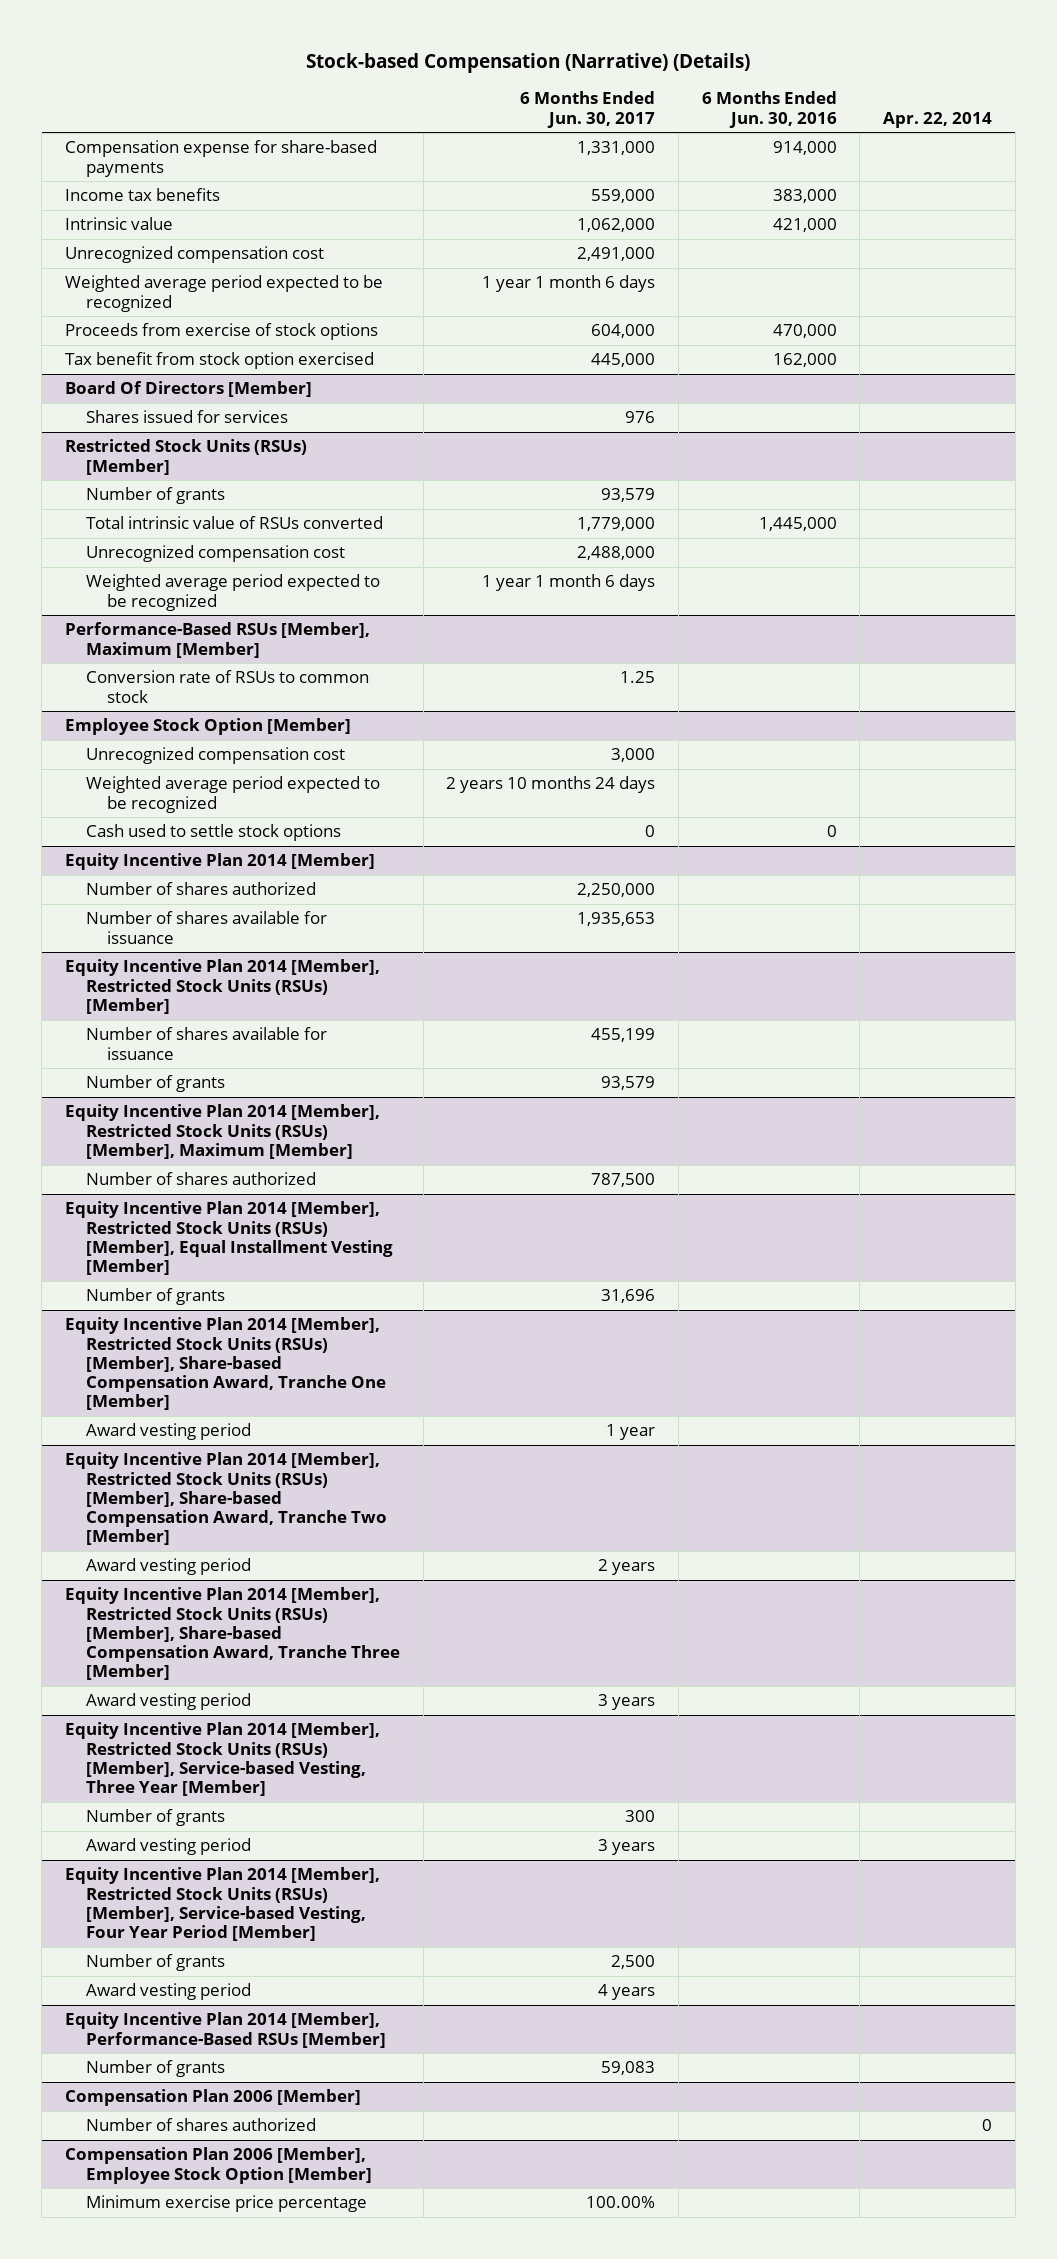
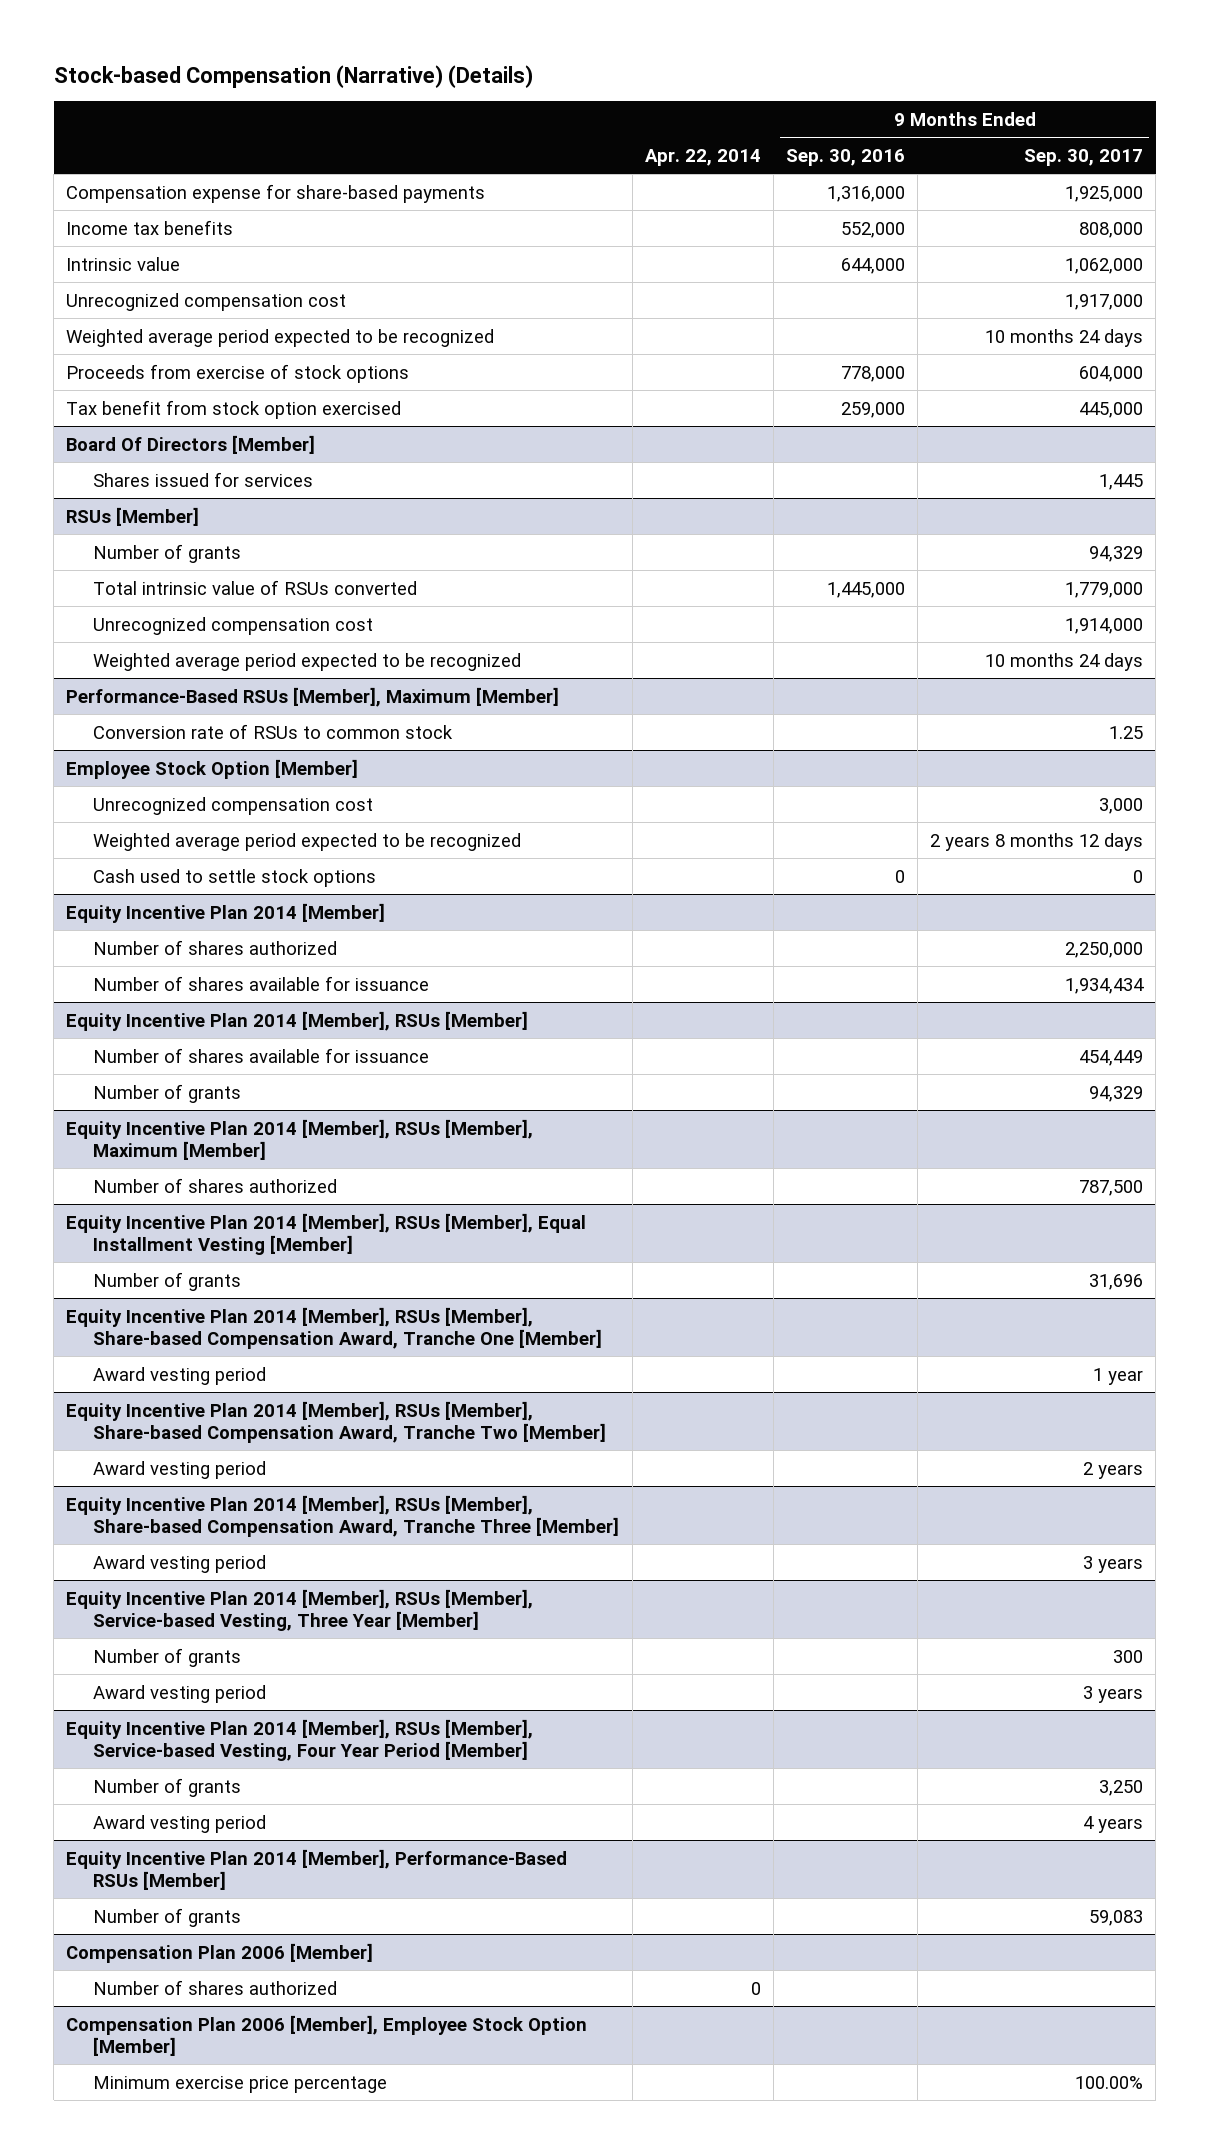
- | 6 Months Ended Jun. 30, 2017 | 6 Months Ended Jun. 30, 2016 | Apr. 22, 2014
+ | Apr. 22, 2014 | 9 Months Ended Sep. 30, 2016 | 9 Months Ended Sep. 30, 2017
- Restricted Stock Units (RSUs) [Member]
+ RSUs [Member]
- Equity Incentive Plan 2014 [Member], Restricted Stock Units (RSUs) [Member]
+ Equity Incentive Plan 2014 [Member], RSUs [Member]
- Equity Incentive Plan 2014 [Member], Restricted Stock Units (RSUs) [Member], Maximum [Member]
+ Equity Incentive Plan 2014 [Member], RSUs [Member], Maximum [Member]
- Equity Incentive Plan 2014 [Member], Restricted Stock Units (RSUs) [Member], Equal Installment Vesting [Member]
+ Equity Incentive Plan 2014 [Member], RSUs [Member], Equal Installment Vesting [Member]
- Equity Incentive Plan 2014 [Member], Restricted Stock Units (RSUs) [Member], Share-based Compensation Award, Tranche One [Member]
+ Equity Incentive Plan 2014 [Member], RSUs [Member], Share-based Compensation Award, Tranche One [Member]
- Equity Incentive Plan 2014 [Member], Restricted Stock Units (RSUs) [Member], Share-based Compensation Award, Tranche Two [Member]
+ Equity Incentive Plan 2014 [Member], RSUs [Member], Share-based Compensation Award, Tranche Two [Member]
- Equity Incentive Plan 2014 [Member], Restricted Stock Units (RSUs) [Member], Share-based Compensation Award, Tranche Three [Member]
+ Equity Incentive Plan 2014 [Member], RSUs [Member], Share-based Compensation Award, Tranche Three [Member]
- Equity Incentive Plan 2014 [Member], Restricted Stock Units (RSUs) [Member], Service-based Vesting, Three Year [Member]
+ Equity Incentive Plan 2014 [Member], RSUs [Member], Service-based Vesting, Three Year [Member]
- Equity Incentive Plan 2014 [Member], Restricted Stock Units (RSUs) [Member], Service-based Vesting, Four Year Period [Member]
+ Equity Incentive Plan 2014 [Member], RSUs [Member], Service-based Vesting, Four Year Period [Member]

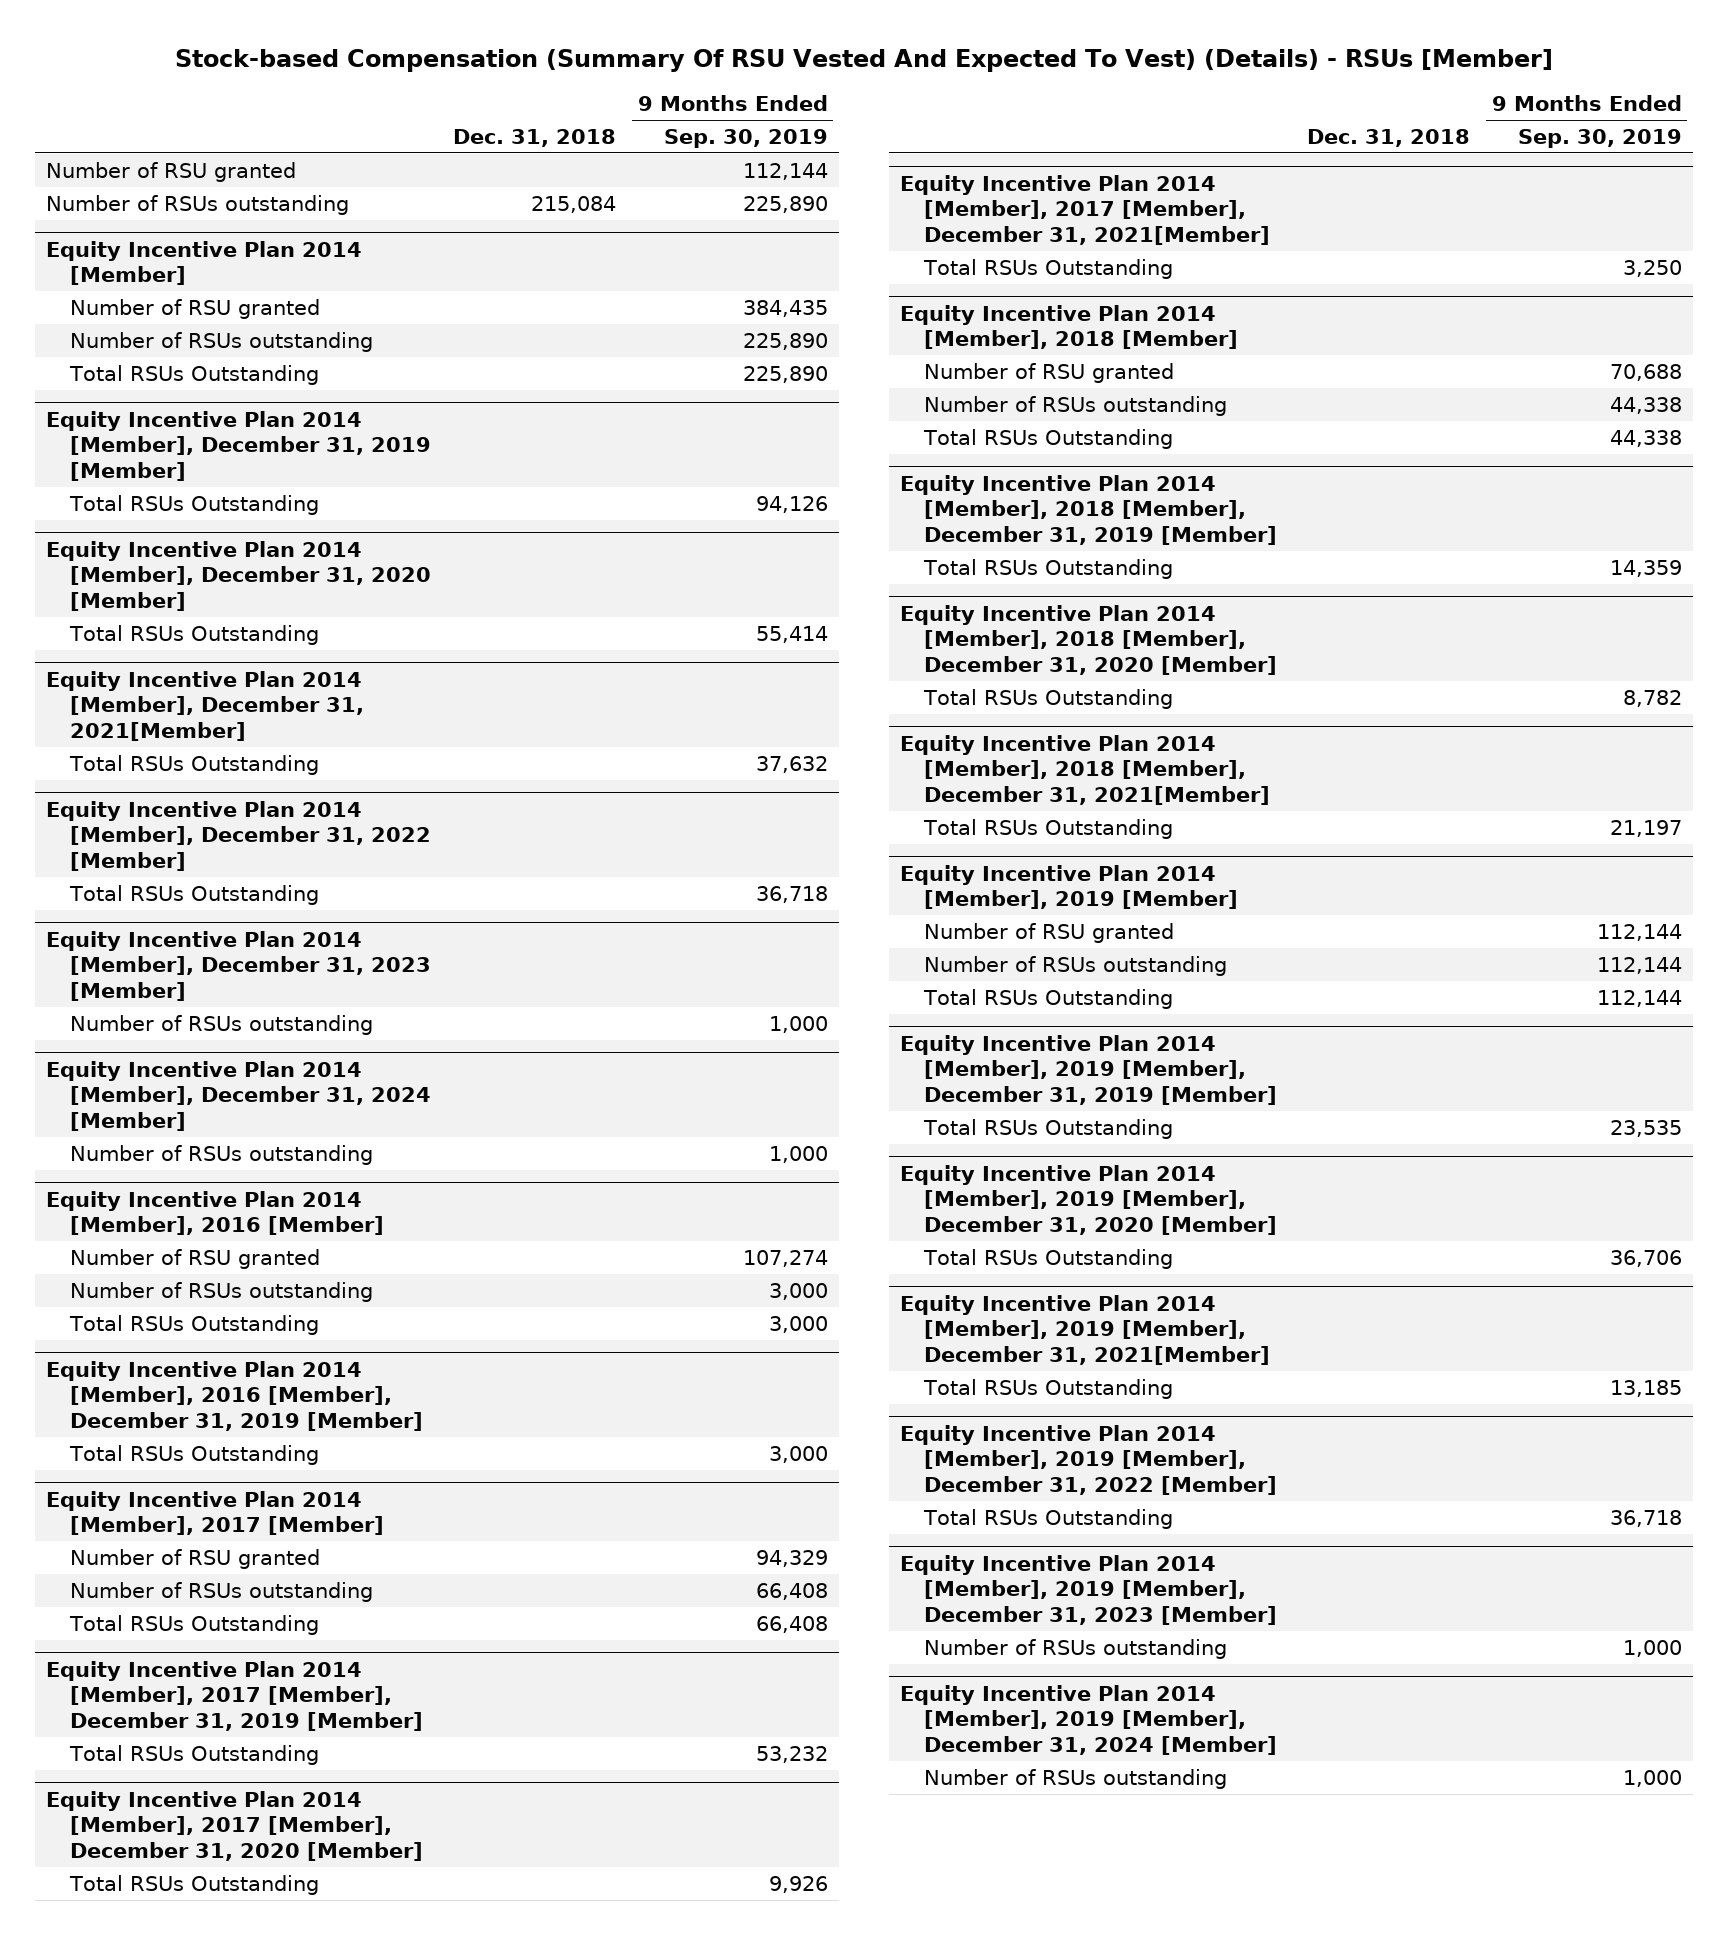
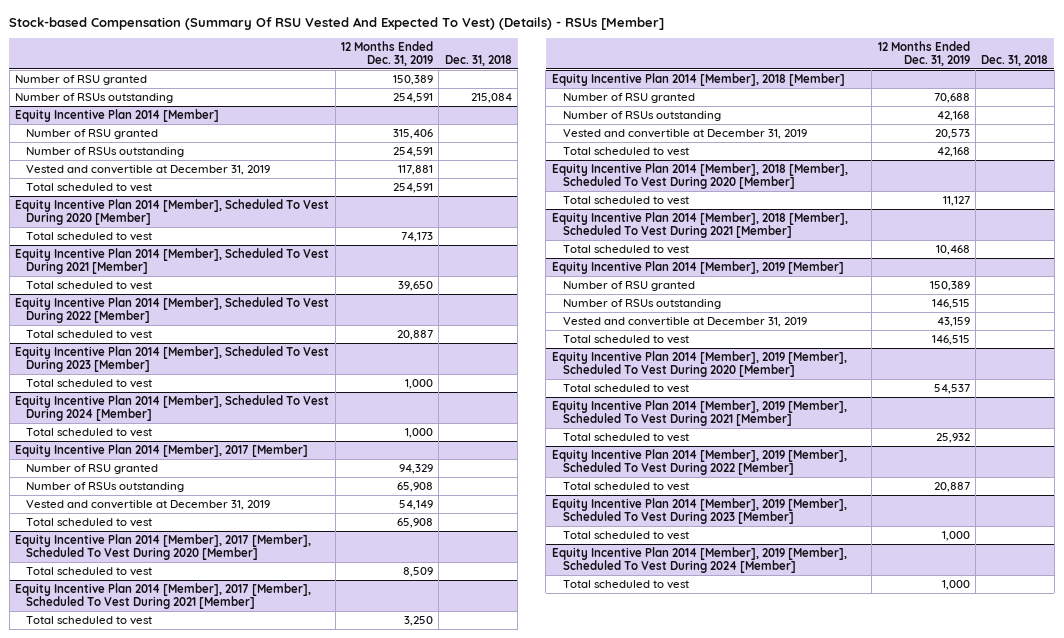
- | Dec. 31, 2018 | 9 Months Ended Sep. 30, 2019
+ | 12 Months Ended Dec. 31, 2019 | Dec. 31, 2018
@ Equity Incentive Plan 2014 [Member]
- Total RSUs Outstanding | | 225,890
- Equity Incentive Plan 2014 [Member], December 31, 2019 [Member]
- Total RSUs Outstanding | | 94,126
- Equity Incentive Plan 2014 [Member], December 31, 2020 [Member]
- Total RSUs Outstanding | | 55,414
- Equity Incentive Plan 2014 [Member], December 31, 2021[Member]
- Total RSUs Outstanding | | 37,632
- Equity Incentive Plan 2014 [Member], December 31, 2022 [Member]
- Total RSUs Outstanding | | 36,718
- Equity Incentive Plan 2014 [Member], December 31, 2023 [Member]
- Number of RSUs outstanding | | 1,000
- Equity Incentive Plan 2014 [Member], December 31, 2024 [Member]
- Number of RSUs outstanding | | 1,000
- Equity Incentive Plan 2014 [Member], 2016 [Member]
- Number of RSU granted | | 107,274
- Number of RSUs outstanding | | 3,000
- Total RSUs Outstanding | | 3,000
- Equity Incentive Plan 2014 [Member], 2016 [Member], December 31, 2019 [Member]
- Total RSUs Outstanding | | 3,000
@ Equity Incentive Plan 2014 [Member]
+ Vested and convertible at December 31, 2019 | 117,881 |
+ Total scheduled to vest | 254,591 |
+ Equity Incentive Plan 2014 [Member], Scheduled To Vest During 2020 [Member]
+ Total scheduled to vest | 74,173 |
+ Equity Incentive Plan 2014 [Member], Scheduled To Vest During 2021 [Member]
+ Total scheduled to vest | 39,650 |
+ Equity Incentive Plan 2014 [Member], Scheduled To Vest During 2022 [Member]
+ Total scheduled to vest | 20,887 |
+ Equity Incentive Plan 2014 [Member], Scheduled To Vest During 2023 [Member]
+ Total scheduled to vest | 1,000 |
+ Equity Incentive Plan 2014 [Member], Scheduled To Vest During 2024 [Member]
+ Total scheduled to vest | 1,000 |
@ Equity Incentive Plan 2014 [Member], 2017 [Member]
- Total RSUs Outstanding | | 66,408
- Equity Incentive Plan 2014 [Member], 2017 [Member], December 31, 2019 [Member]
- Total RSUs Outstanding | | 53,232
- Equity Incentive Plan 2014 [Member], 2017 [Member], December 31, 2020 [Member]
- Total RSUs Outstanding | | 9,926
- Equity Incentive Plan 2014 [Member], 2017 [Member], December 31, 2021[Member]
- Total RSUs Outstanding | | 3,250
@ Equity Incentive Plan 2014 [Member], 2017 [Member]
+ Vested and convertible at December 31, 2019 | 54,149 |
+ Total scheduled to vest | 65,908 |
+ Equity Incentive Plan 2014 [Member], 2017 [Member], Scheduled To Vest During 2020 [Member]
+ Total scheduled to vest | 8,509 |
+ Equity Incentive Plan 2014 [Member], 2017 [Member], Scheduled To Vest During 2021 [Member]
+ Total scheduled to vest | 3,250 |
@ Equity Incentive Plan 2014 [Member], 2018 [Member]
- Total RSUs Outstanding | | 44,338
- Equity Incentive Plan 2014 [Member], 2018 [Member], December 31, 2019 [Member]
- Total RSUs Outstanding | | 14,359
- Equity Incentive Plan 2014 [Member], 2018 [Member], December 31, 2020 [Member]
- Total RSUs Outstanding | | 8,782
- Equity Incentive Plan 2014 [Member], 2018 [Member], December 31, 2021[Member]
- Total RSUs Outstanding | | 21,197
@ Equity Incentive Plan 2014 [Member], 2018 [Member]
+ Vested and convertible at December 31, 2019 | 20,573 |
+ Total scheduled to vest | 42,168 |
+ Equity Incentive Plan 2014 [Member], 2018 [Member], Scheduled To Vest During 2020 [Member]
+ Total scheduled to vest | 11,127 |
+ Equity Incentive Plan 2014 [Member], 2018 [Member], Scheduled To Vest During 2021 [Member]
+ Total scheduled to vest | 10,468 |
@ Equity Incentive Plan 2014 [Member], 2019 [Member]
- Total RSUs Outstanding | | 112,144
- Equity Incentive Plan 2014 [Member], 2019 [Member], December 31, 2019 [Member]
- Total RSUs Outstanding | | 23,535
- Equity Incentive Plan 2014 [Member], 2019 [Member], December 31, 2020 [Member]
- Total RSUs Outstanding | | 36,706
- Equity Incentive Plan 2014 [Member], 2019 [Member], December 31, 2021[Member]
- Total RSUs Outstanding | | 13,185
- Equity Incentive Plan 2014 [Member], 2019 [Member], December 31, 2022 [Member]
- Total RSUs Outstanding | | 36,718
- Equity Incentive Plan 2014 [Member], 2019 [Member], December 31, 2023 [Member]
- Number of RSUs outstanding | | 1,000
- Equity Incentive Plan 2014 [Member], 2019 [Member], December 31, 2024 [Member]
- Number of RSUs outstanding | | 1,000
@ Equity Incentive Plan 2014 [Member], 2019 [Member]
+ Vested and convertible at December 31, 2019 | 43,159 |
+ Total scheduled to vest | 146,515 |
+ Equity Incentive Plan 2014 [Member], 2019 [Member], Scheduled To Vest During 2020 [Member]
+ Total scheduled to vest | 54,537 |
+ Equity Incentive Plan 2014 [Member], 2019 [Member], Scheduled To Vest During 2021 [Member]
+ Total scheduled to vest | 25,932 |
+ Equity Incentive Plan 2014 [Member], 2019 [Member], Scheduled To Vest During 2022 [Member]
+ Total scheduled to vest | 20,887 |
+ Equity Incentive Plan 2014 [Member], 2019 [Member], Scheduled To Vest During 2023 [Member]
+ Total scheduled to vest | 1,000 |
+ Equity Incentive Plan 2014 [Member], 2019 [Member], Scheduled To Vest During 2024 [Member]
+ Total scheduled to vest | 1,000 |

